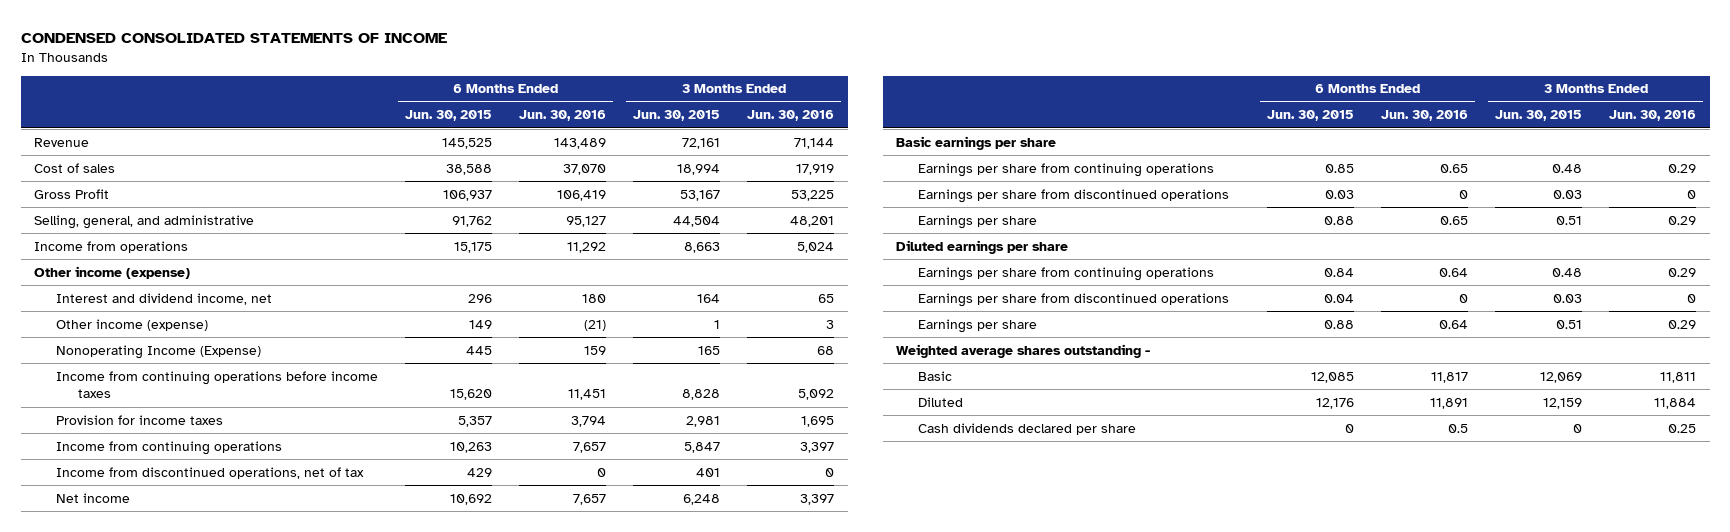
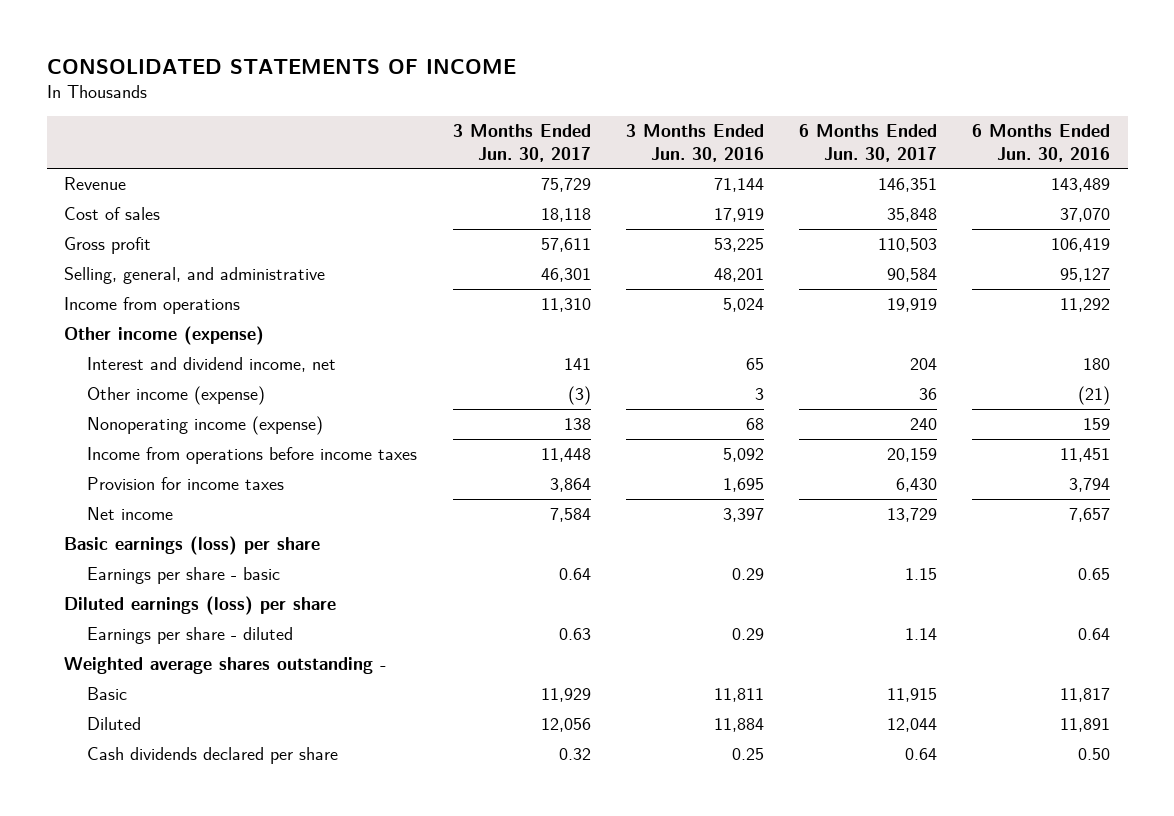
- CONDENSED CONSOLIDATED STATEMENTS OF INCOME
+ CONSOLIDATED STATEMENTS OF INCOME
- | 6 Months Ended Jun. 30, 2015 | 6 Months Ended Jun. 30, 2016 | 3 Months Ended Jun. 30, 2015 | 3 Months Ended Jun. 30, 2016
+ | 3 Months Ended Jun. 30, 2017 | 3 Months Ended Jun. 30, 2016 | 6 Months Ended Jun. 30, 2017 | 6 Months Ended Jun. 30, 2016
- Gross Profit | 106,937 | 106,419 | 53,167 | 53,225
+ Gross profit | 57,611 | 53,225 | 110,503 | 106,419
- Nonoperating Income (Expense) | 445 | 159 | 165 | 68
- Income from continuing operations before income taxes | 15,620 | 11,451 | 8,828 | 5,092
+ Nonoperating income (expense) | 138 | 68 | 240 | 159
+ Income from operations before income taxes | 11,448 | 5,092 | 20,159 | 11,451
- Income from continuing operations | 10,263 | 7,657 | 5,847 | 3,397
- Income from discontinued operations, net of tax | 429 | 0 | 401 | 0
- Basic earnings per share
- Earnings per share from continuing operations | 0.85 | 0.65 | 0.48 | 0.29
- Earnings per share from discontinued operations | 0.03 | 0 | 0.03 | 0
- Earnings per share | 0.88 | 0.65 | 0.51 | 0.29
- Diluted earnings per share
- Earnings per share from continuing operations | 0.84 | 0.64 | 0.48 | 0.29
- Earnings per share from discontinued operations | 0.04 | 0 | 0.03 | 0
- Earnings per share | 0.88 | 0.64 | 0.51 | 0.29
+ Basic earnings (loss) per share
+ Earnings per share - basic | 0.64 | 0.29 | 1.15 | 0.65
+ Diluted earnings (loss) per share
+ Earnings per share - diluted | 0.63 | 0.29 | 1.14 | 0.64
- Cash dividends declared per share | 0 | 0.5 | 0 | 0.25
+ Cash dividends declared per share | 0.32 | 0.25 | 0.64 | 0.50

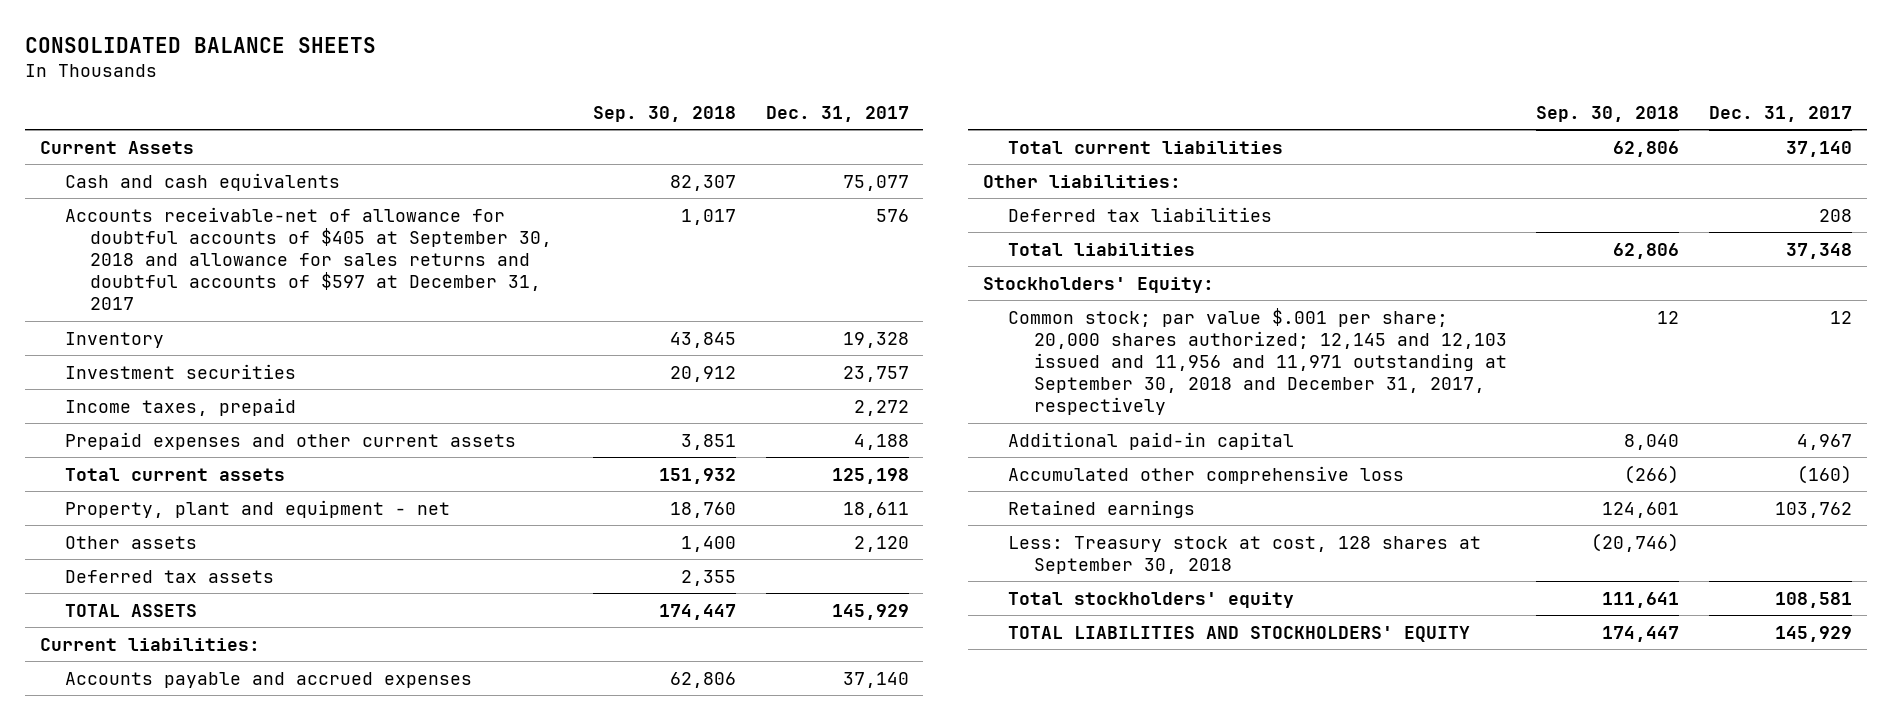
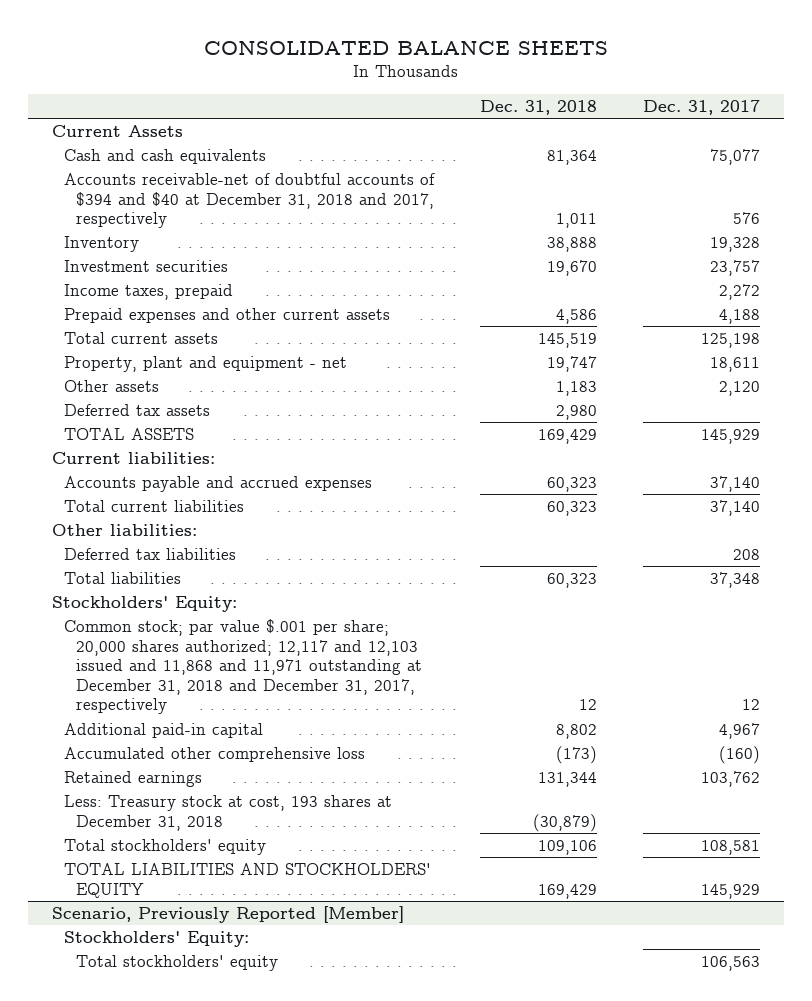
- | Sep. 30, 2018 | Dec. 31, 2017
+ | Dec. 31, 2018 | Dec. 31, 2017
- Accounts receivable-net of allowance for doubtful accounts of $405 at September 30, 2018 and allowance for sales returns and doubtful accounts of $597 at December 31, 2017 | 1,017 | 576
+ Accounts receivable-net of doubtful accounts of $394 and $40 at December 31, 2018 and 2017, respectively | 1,011 | 576
- Common stock; par value $.001 per share; 20,000 shares authorized; 12,145 and 12,103 issued and 11,956 and 11,971 outstanding at September 30, 2018 and December 31, 2017, respectively | 12 | 12
+ Common stock; par value $.001 per share; 20,000 shares authorized; 12,117 and 12,103 issued and 11,868 and 11,971 outstanding at December 31, 2018 and December 31, 2017, respectively | 12 | 12
- Less: Treasury stock at cost, 128 shares at September 30, 2018 | (20,746) |
+ Less: Treasury stock at cost, 193 shares at December 31, 2018 | (30,879) |
+ Scenario, Previously Reported [Member]
+ Stockholders' Equity:
+ Total stockholders' equity | | 106,563

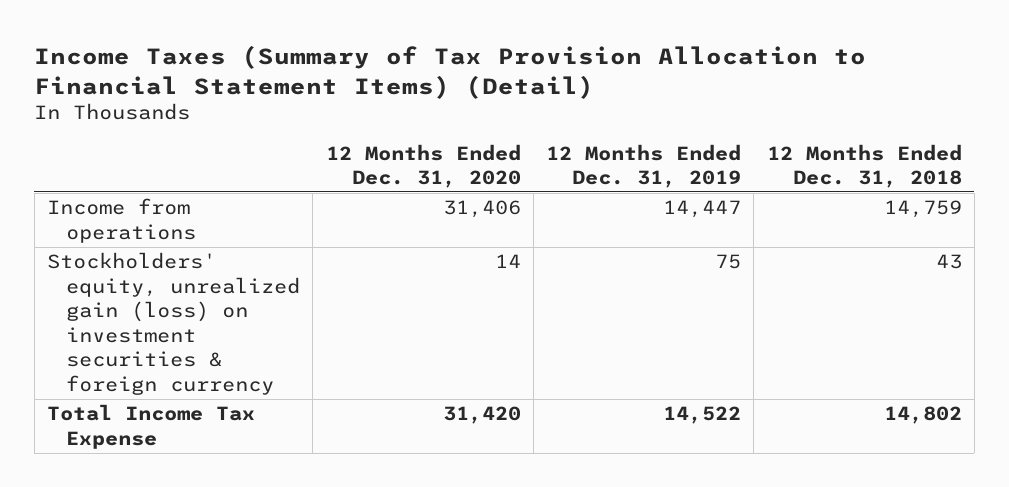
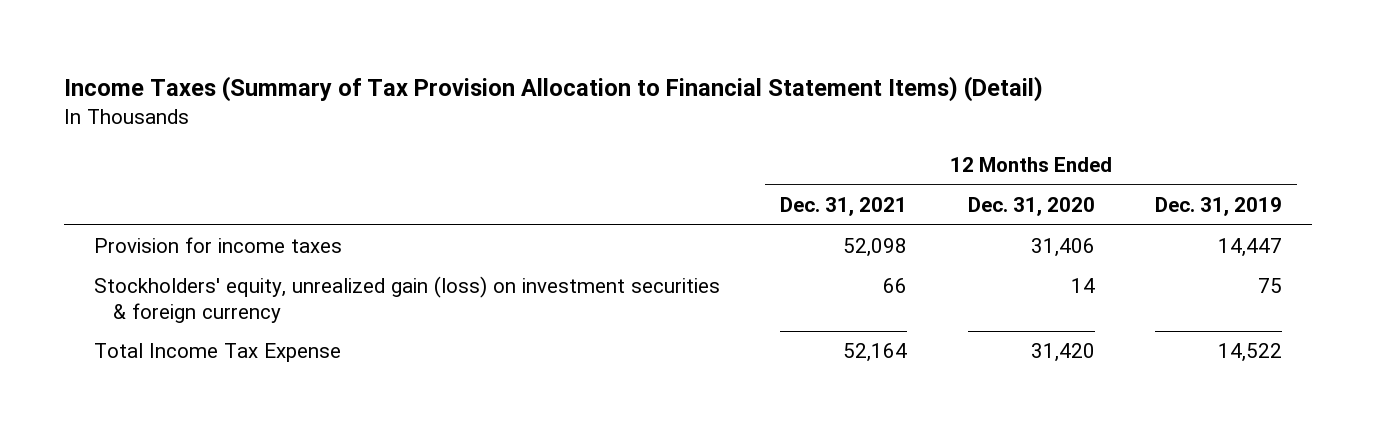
- | 12 Months Ended Dec. 31, 2020 | 12 Months Ended Dec. 31, 2019 | 12 Months Ended Dec. 31, 2018
+ | 12 Months Ended Dec. 31, 2021 | 12 Months Ended Dec. 31, 2020 | 12 Months Ended Dec. 31, 2019
- Income from operations | 31,406 | 14,447 | 14,759
+ Provision for income taxes | 52,098 | 31,406 | 14,447

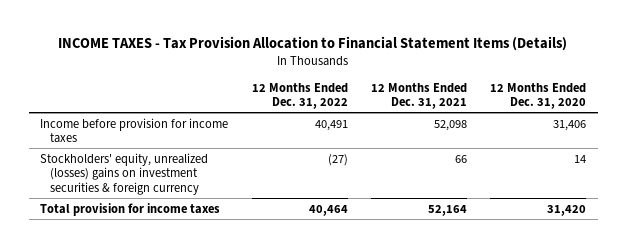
- Income Taxes (Summary of Tax Provision Allocation to Financial Statement Items) (Detail)
+ INCOME TAXES - Tax Provision Allocation to Financial Statement Items (Details)
- | 12 Months Ended Dec. 31, 2021 | 12 Months Ended Dec. 31, 2020 | 12 Months Ended Dec. 31, 2019
+ | 12 Months Ended Dec. 31, 2022 | 12 Months Ended Dec. 31, 2021 | 12 Months Ended Dec. 31, 2020
- Provision for income taxes | 52,098 | 31,406 | 14,447
- Stockholders' equity, unrealized gain (loss) on investment securities & foreign currency | 66 | 14 | 75
- Total Income Tax Expense | 52,164 | 31,420 | 14,522
+ Income before provision for income taxes | 40,491 | 52,098 | 31,406
+ Stockholders' equity, unrealized (losses) gains on investment securities & foreign currency | (27) | 66 | 14
+ Total provision for income taxes | 40,464 | 52,164 | 31,420

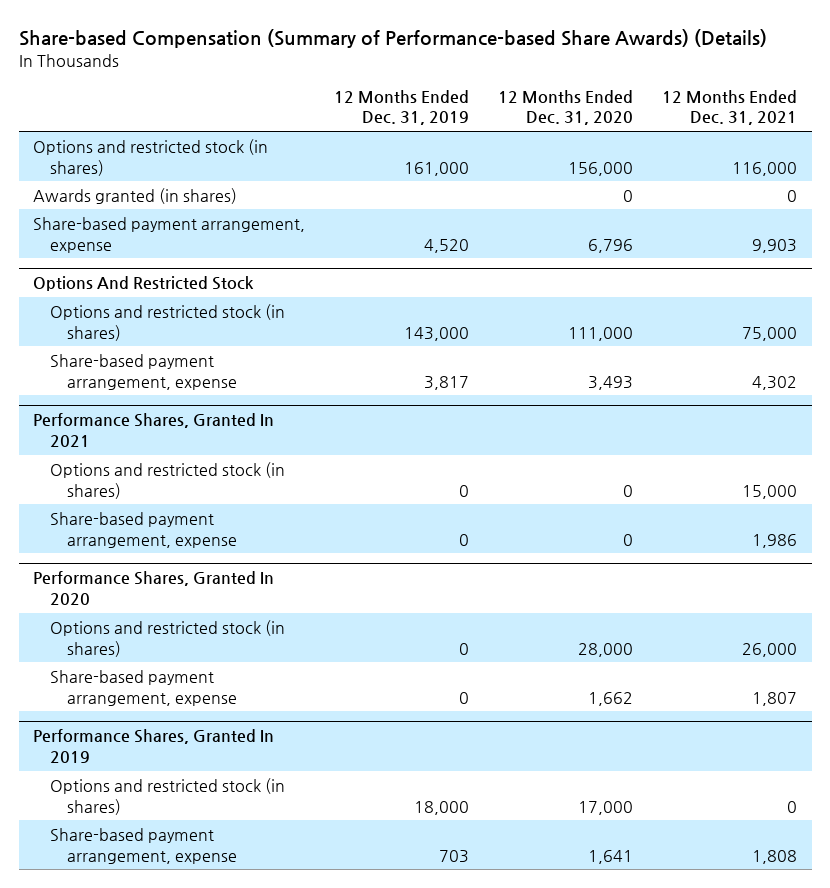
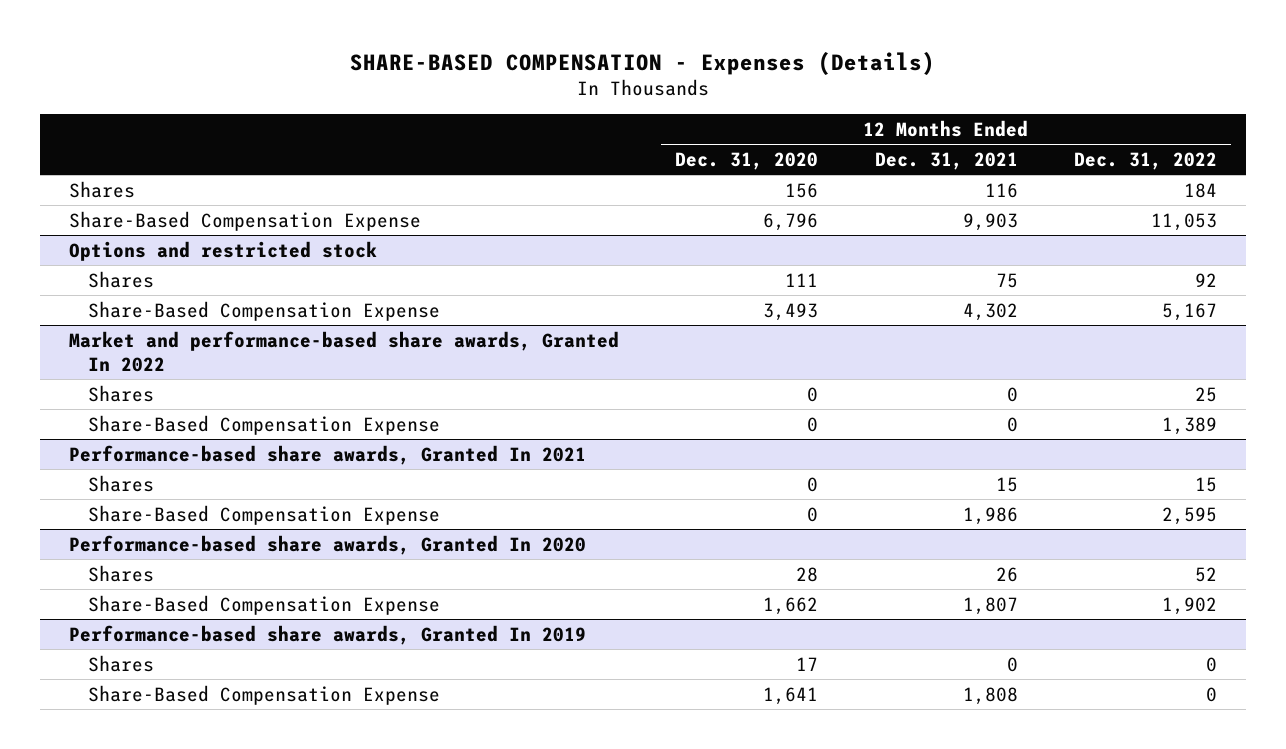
- Share-based Compensation (Summary of Performance-based Share Awards) (Details)
+ SHARE-BASED COMPENSATION - Expenses (Details)
- | 12 Months Ended Dec. 31, 2019 | 12 Months Ended Dec. 31, 2020 | 12 Months Ended Dec. 31, 2021
+ | 12 Months Ended Dec. 31, 2020 | 12 Months Ended Dec. 31, 2021 | 12 Months Ended Dec. 31, 2022
- Options and restricted stock (in shares) | 161,000 | 156,000 | 116,000
- Awards granted (in shares) | | 0 | 0
- Share-based payment arrangement, expense | 4,520 | 6,796 | 9,903
- Options And Restricted Stock
- Options and restricted stock (in shares) | 143,000 | 111,000 | 75,000
- Share-based payment arrangement, expense | 3,817 | 3,493 | 4,302
- Performance Shares, Granted In 2021
- Options and restricted stock (in shares) | 0 | 0 | 15,000
- Share-based payment arrangement, expense | 0 | 0 | 1,986
- Performance Shares, Granted In 2020
- Options and restricted stock (in shares) | 0 | 28,000 | 26,000
- Share-based payment arrangement, expense | 0 | 1,662 | 1,807
- Performance Shares, Granted In 2019
- Options and restricted stock (in shares) | 18,000 | 17,000 | 0
- Share-based payment arrangement, expense | 703 | 1,641 | 1,808
+ Shares | 156 | 116 | 184
+ Share-Based Compensation Expense | 6,796 | 9,903 | 11,053
+ Options and restricted stock
+ Shares | 111 | 75 | 92
+ Share-Based Compensation Expense | 3,493 | 4,302 | 5,167
+ Market and performance-based share awards, Granted In 2022
+ Shares | 0 | 0 | 25
+ Share-Based Compensation Expense | 0 | 0 | 1,389
+ Performance-based share awards, Granted In 2021
+ Shares | 0 | 15 | 15
+ Share-Based Compensation Expense | 0 | 1,986 | 2,595
+ Performance-based share awards, Granted In 2020
+ Shares | 28 | 26 | 52
+ Share-Based Compensation Expense | 1,662 | 1,807 | 1,902
+ Performance-based share awards, Granted In 2019
+ Shares | 17 | 0 | 0
+ Share-Based Compensation Expense | 1,641 | 1,808 | 0

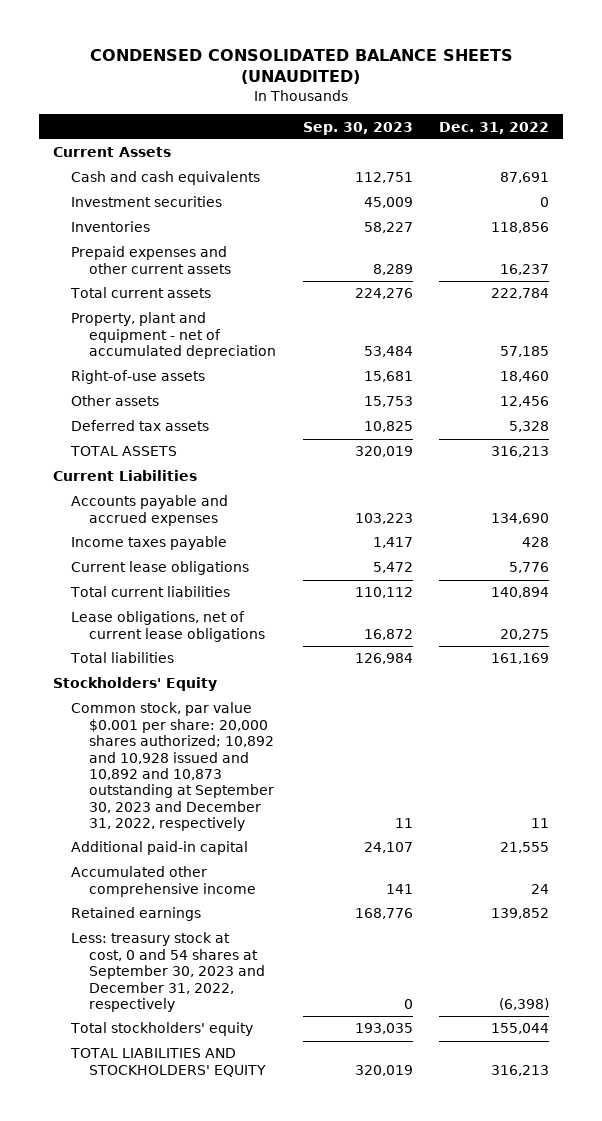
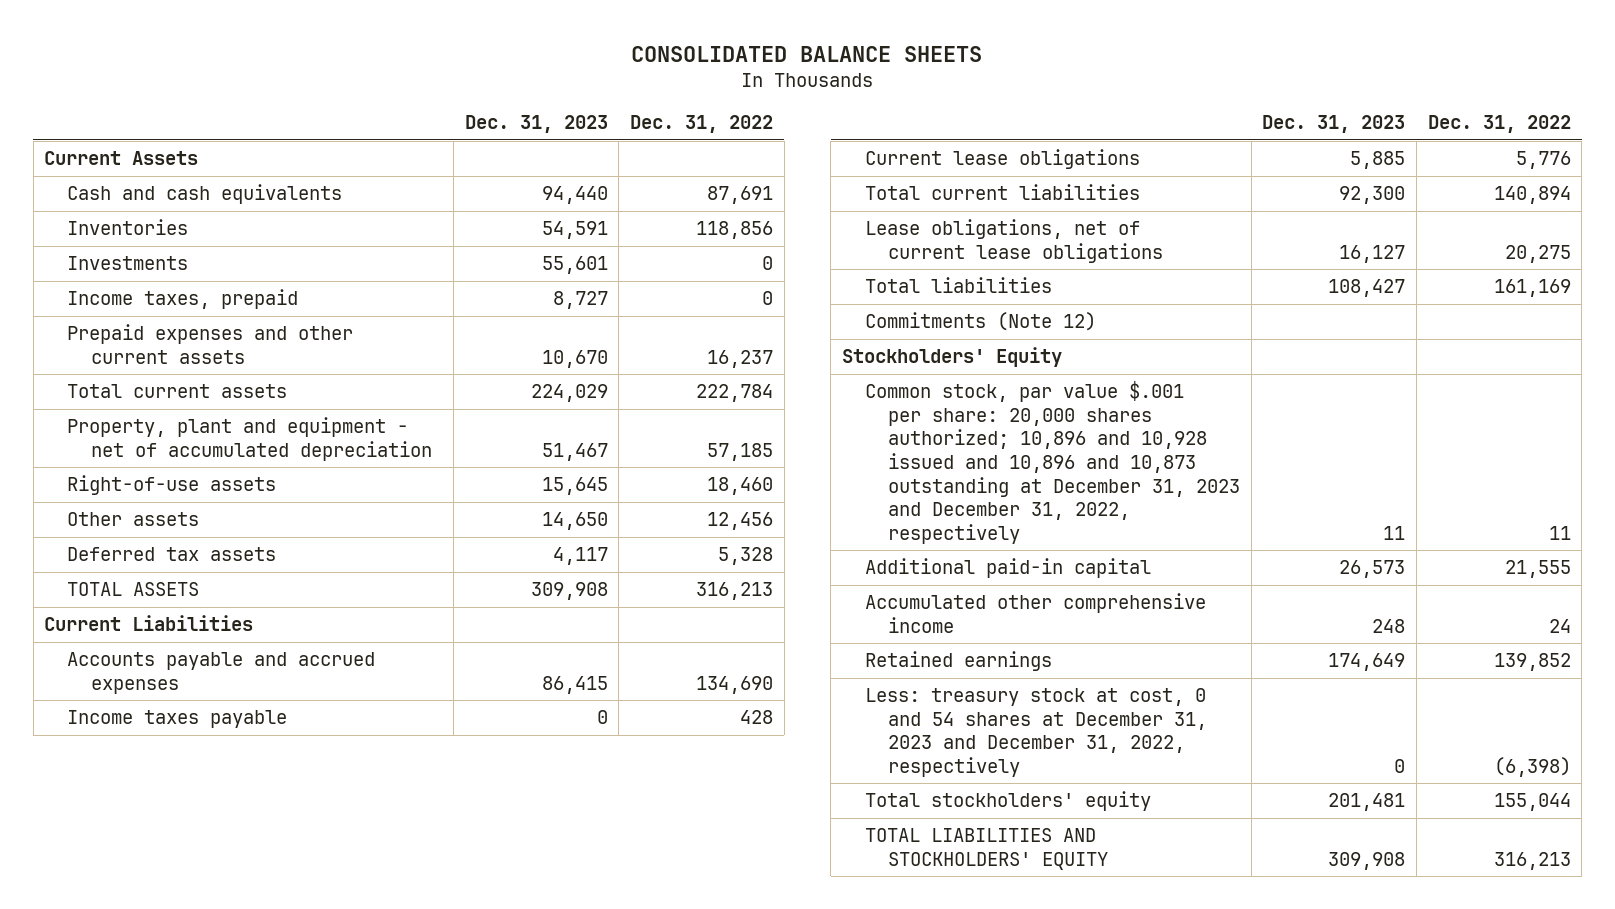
- CONDENSED CONSOLIDATED BALANCE SHEETS (UNAUDITED)
+ CONSOLIDATED BALANCE SHEETS
- | Sep. 30, 2023 | Dec. 31, 2022
+ | Dec. 31, 2023 | Dec. 31, 2022
- Investment securities | 45,009 | 0
+ Investments | 55,601 | 0
+ Income taxes, prepaid | 8,727 | 0
+ Commitments (Note 12)
- Common stock, par value $0.001 per share: 20,000 shares authorized; 10,892 and 10,928 issued and 10,892 and 10,873 outstanding at September 30, 2023 and December 31, 2022, respectively | 11 | 11
+ Common stock, par value $.001 per share: 20,000 shares authorized; 10,896 and 10,928 issued and 10,896 and 10,873 outstanding at December 31, 2023 and December 31, 2022, respectively | 11 | 11
- Less: treasury stock at cost, 0 and 54 shares at September 30, 2023 and December 31, 2022, respectively | 0 | (6,398)
+ Less: treasury stock at cost, 0 and 54 shares at December 31, 2023 and December 31, 2022, respectively | 0 | (6,398)

